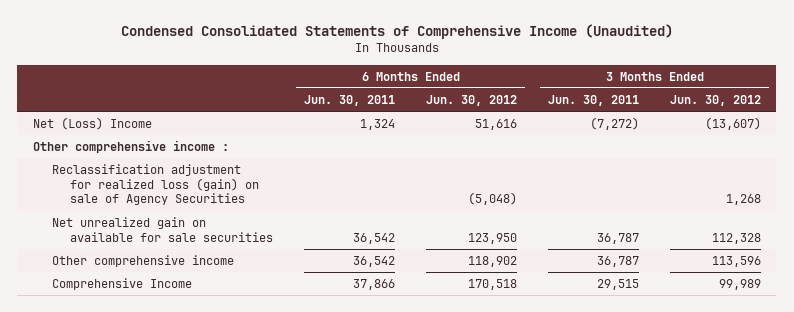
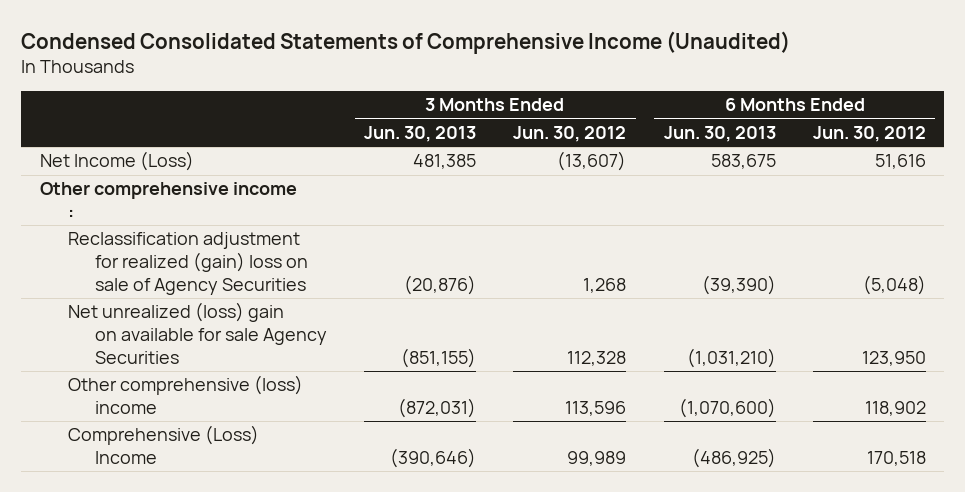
- | 6 Months Ended Jun. 30, 2011 | 6 Months Ended Jun. 30, 2012 | 3 Months Ended Jun. 30, 2011 | 3 Months Ended Jun. 30, 2012
+ | 3 Months Ended Jun. 30, 2013 | 3 Months Ended Jun. 30, 2012 | 6 Months Ended Jun. 30, 2013 | 6 Months Ended Jun. 30, 2012
- Net (Loss) Income | 1,324 | 51,616 | (7,272) | (13,607)
+ Net Income (Loss) | 481,385 | (13,607) | 583,675 | 51,616
- Reclassification adjustment for realized loss (gain) on sale of Agency Securities | | (5,048) | | 1,268
- Net unrealized gain on available for sale securities | 36,542 | 123,950 | 36,787 | 112,328
- Other comprehensive income | 36,542 | 118,902 | 36,787 | 113,596
- Comprehensive Income | 37,866 | 170,518 | 29,515 | 99,989
+ Reclassification adjustment for realized (gain) loss on sale of Agency Securities | (20,876) | 1,268 | (39,390) | (5,048)
+ Net unrealized (loss) gain on available for sale Agency Securities | (851,155) | 112,328 | (1,031,210) | 123,950
+ Other comprehensive (loss) income | (872,031) | 113,596 | (1,070,600) | 118,902
+ Comprehensive (Loss) Income | (390,646) | 99,989 | (486,925) | 170,518

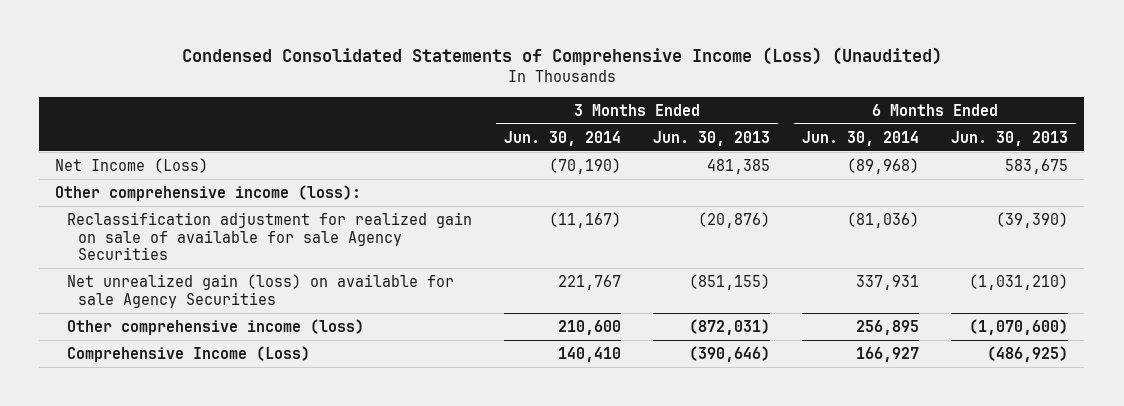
- Condensed Consolidated Statements of Comprehensive Income (Unaudited)
+ Condensed Consolidated Statements of Comprehensive Income (Loss) (Unaudited)
- | 3 Months Ended Jun. 30, 2013 | 3 Months Ended Jun. 30, 2012 | 6 Months Ended Jun. 30, 2013 | 6 Months Ended Jun. 30, 2012
+ | 3 Months Ended Jun. 30, 2014 | 3 Months Ended Jun. 30, 2013 | 6 Months Ended Jun. 30, 2014 | 6 Months Ended Jun. 30, 2013
- Other comprehensive income :
- Reclassification adjustment for realized (gain) loss on sale of Agency Securities | (20,876) | 1,268 | (39,390) | (5,048)
- Net unrealized (loss) gain on available for sale Agency Securities | (851,155) | 112,328 | (1,031,210) | 123,950
- Other comprehensive (loss) income | (872,031) | 113,596 | (1,070,600) | 118,902
- Comprehensive (Loss) Income | (390,646) | 99,989 | (486,925) | 170,518
+ Other comprehensive income (loss):
+ Reclassification adjustment for realized gain on sale of available for sale Agency Securities | (11,167) | (20,876) | (81,036) | (39,390)
+ Net unrealized gain (loss) on available for sale Agency Securities | 221,767 | (851,155) | 337,931 | (1,031,210)
+ Other comprehensive income (loss) | 210,600 | (872,031) | 256,895 | (1,070,600)
+ Comprehensive Income (Loss) | 140,410 | (390,646) | 166,927 | (486,925)

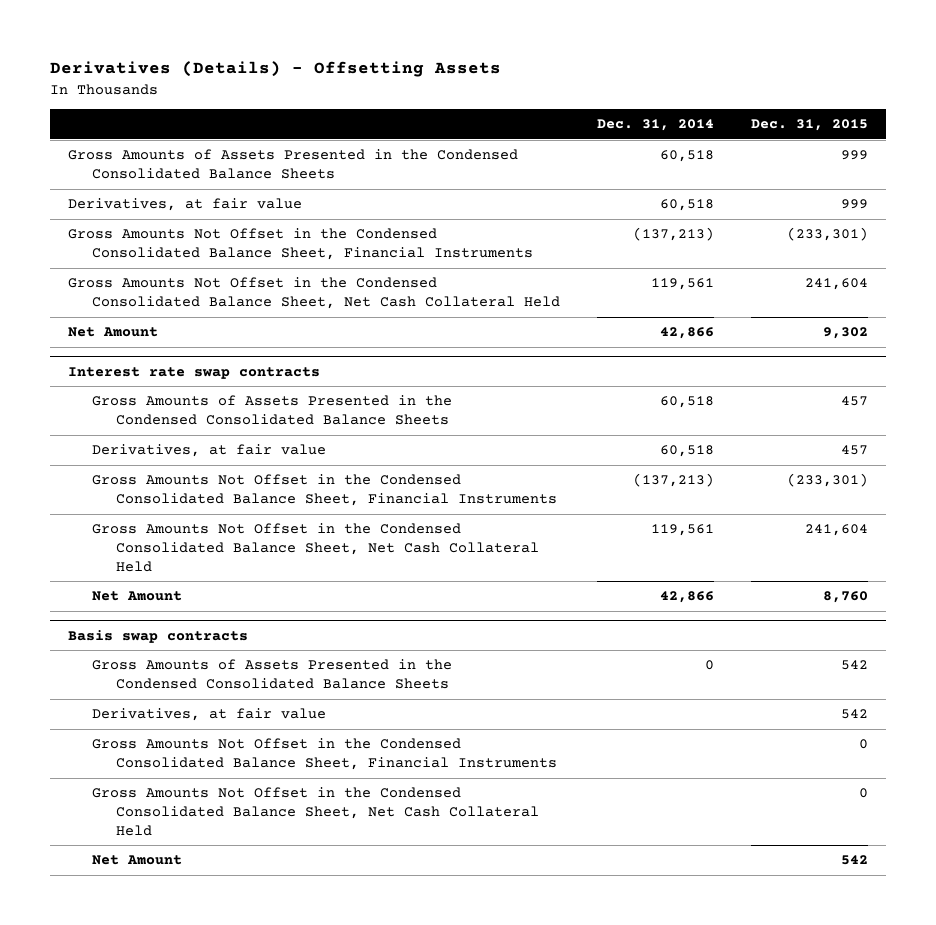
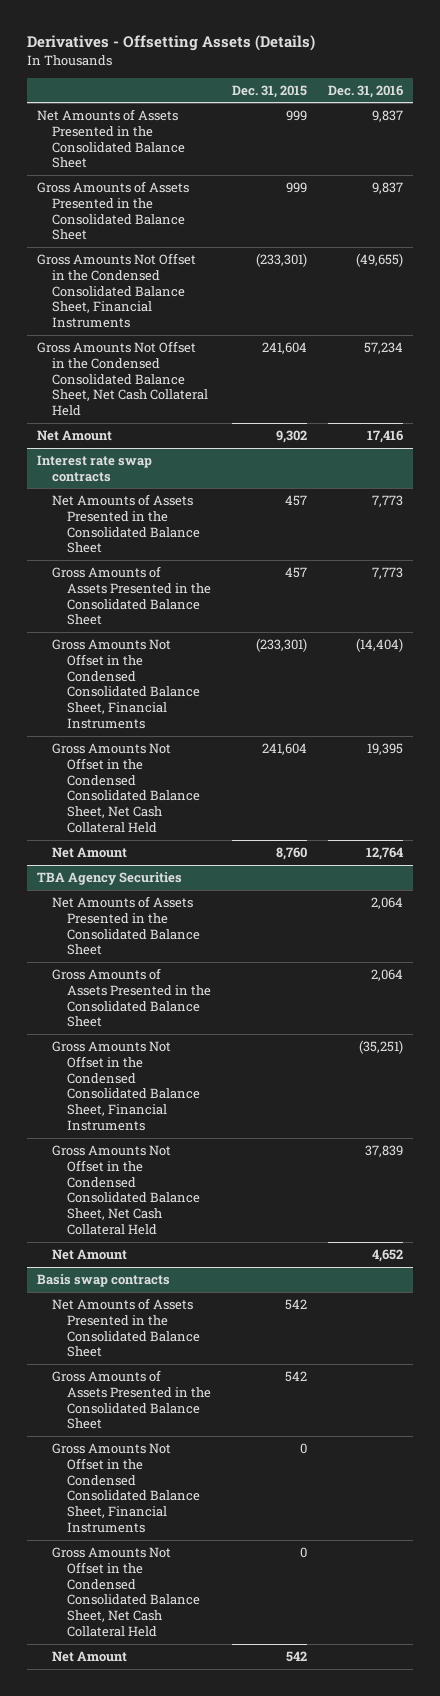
- Derivatives (Details) - Offsetting Assets
+ Derivatives - Offsetting Assets (Details)
- | Dec. 31, 2014 | Dec. 31, 2015
+ | Dec. 31, 2015 | Dec. 31, 2016
- Gross Amounts of Assets Presented in the Condensed Consolidated Balance Sheets | 60,518 | 999
- Derivatives, at fair value | 60,518 | 999
+ Net Amounts of Assets Presented in the Consolidated Balance Sheet | 999 | 9,837
+ Gross Amounts of Assets Presented in the Consolidated Balance Sheet | 999 | 9,837
@ Interest rate swap contracts
- Gross Amounts of Assets Presented in the Condensed Consolidated Balance Sheets | 60,518 | 457
- Derivatives, at fair value | 60,518 | 457
+ Net Amounts of Assets Presented in the Consolidated Balance Sheet | 457 | 7,773
+ Gross Amounts of Assets Presented in the Consolidated Balance Sheet | 457 | 7,773
+ TBA Agency Securities
+ Net Amounts of Assets Presented in the Consolidated Balance Sheet | | 2,064
+ Gross Amounts of Assets Presented in the Consolidated Balance Sheet | | 2,064
+ Gross Amounts Not Offset in the Condensed Consolidated Balance Sheet, Financial Instruments | | (35,251)
+ Gross Amounts Not Offset in the Condensed Consolidated Balance Sheet, Net Cash Collateral Held | | 37,839
+ Net Amount | | 4,652
@ Basis swap contracts
- Gross Amounts of Assets Presented in the Condensed Consolidated Balance Sheets | 0 | 542
- Derivatives, at fair value | | 542
+ Net Amounts of Assets Presented in the Consolidated Balance Sheet | 542 |
+ Gross Amounts of Assets Presented in the Consolidated Balance Sheet | 542 |

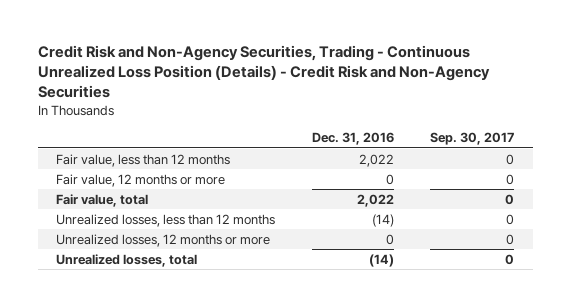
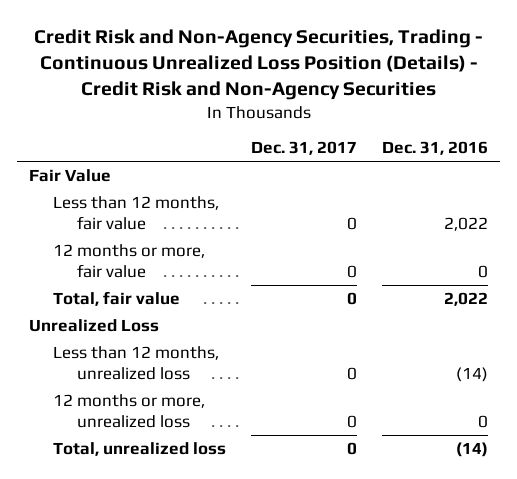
- | Dec. 31, 2016 | Sep. 30, 2017
+ | Dec. 31, 2017 | Dec. 31, 2016
- Fair value, less than 12 months | 2,022 | 0
- Fair value, 12 months or more | 0 | 0
- Fair value, total | 2,022 | 0
- Unrealized losses, less than 12 months | (14) | 0
- Unrealized losses, 12 months or more | 0 | 0
- Unrealized losses, total | (14) | 0
+ Fair Value
+ Less than 12 months, fair value | 0 | 2,022
+ 12 months or more, fair value | 0 | 0
+ Total, fair value | 0 | 2,022
+ Unrealized Loss
+ Less than 12 months, unrealized loss | 0 | (14)
+ 12 months or more, unrealized loss | 0 | 0
+ Total, unrealized loss | 0 | (14)

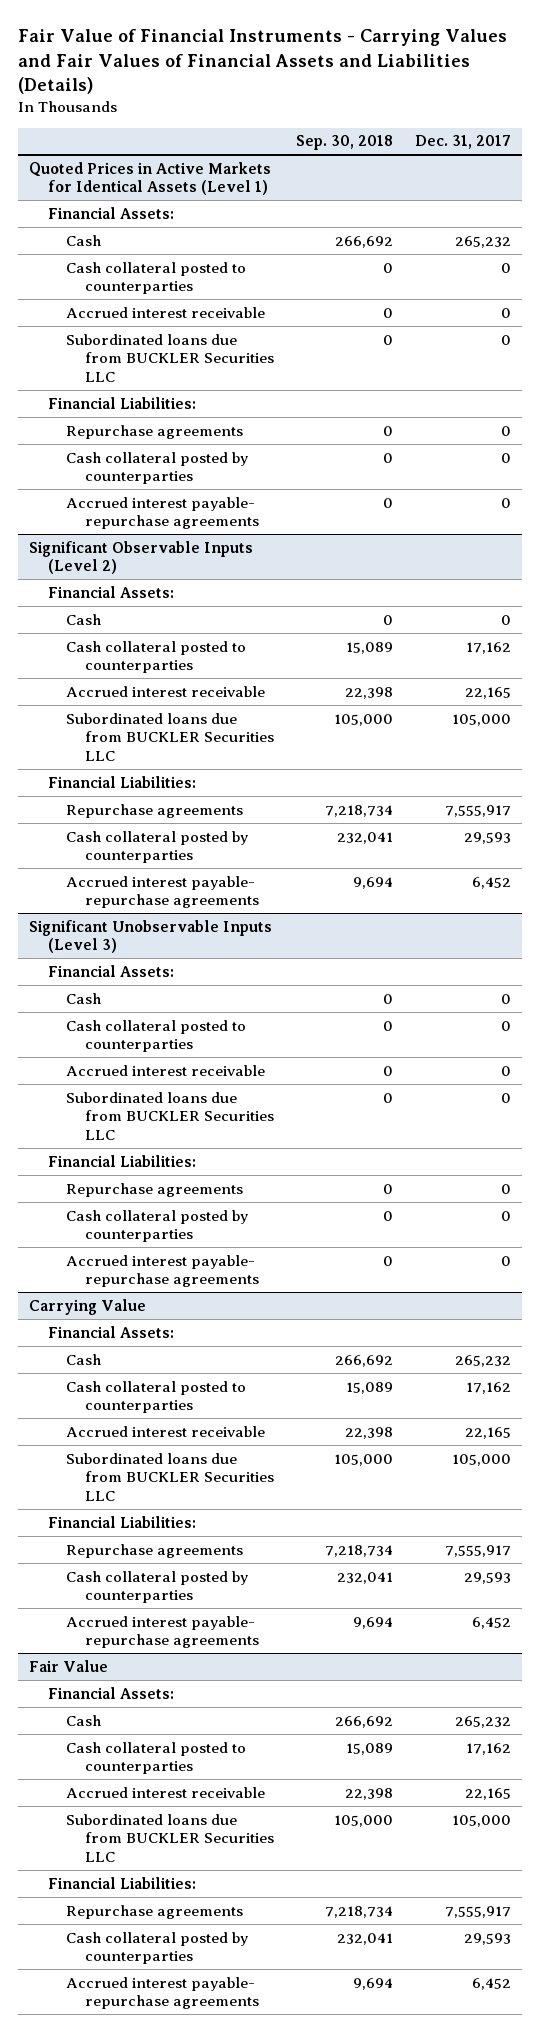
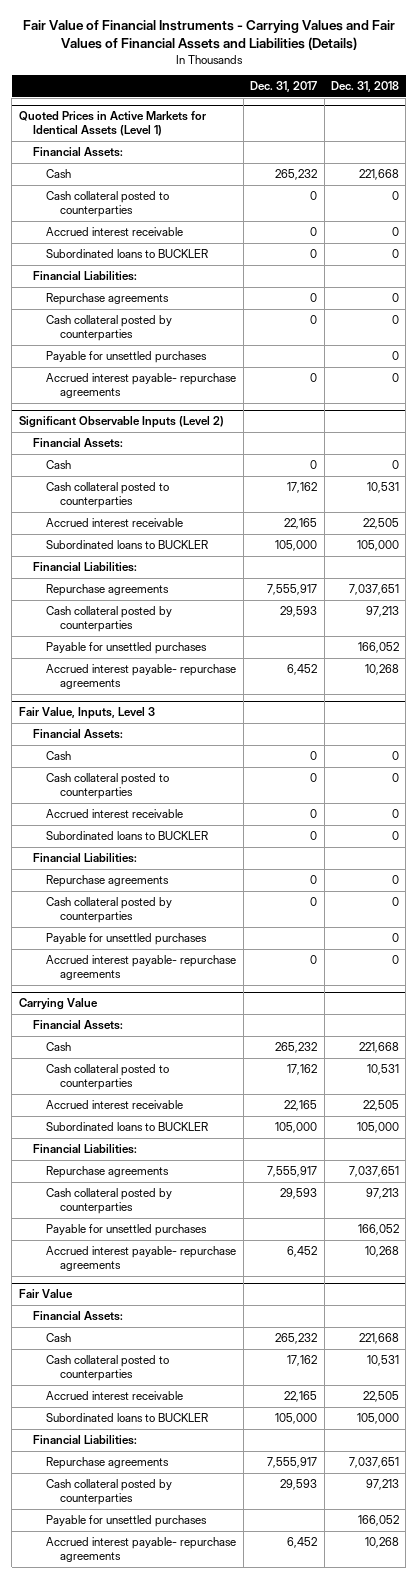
- | Sep. 30, 2018 | Dec. 31, 2017
+ | Dec. 31, 2017 | Dec. 31, 2018
@ Quoted Prices in Active Markets for Identical Assets (Level 1)
- Subordinated loans due from BUCKLER Securities LLC | 0 | 0
+ Subordinated loans to BUCKLER | 0 | 0
+ Payable for unsettled purchases | | 0
@ Significant Observable Inputs (Level 2)
- Subordinated loans due from BUCKLER Securities LLC | 105,000 | 105,000
+ Subordinated loans to BUCKLER | 105,000 | 105,000
+ Payable for unsettled purchases | | 166,052
- Significant Unobservable Inputs (Level 3)
+ Fair Value, Inputs, Level 3
- Subordinated loans due from BUCKLER Securities LLC | 0 | 0
+ Subordinated loans to BUCKLER | 0 | 0
+ Payable for unsettled purchases | | 0
@ Carrying Value
- Subordinated loans due from BUCKLER Securities LLC | 105,000 | 105,000
+ Subordinated loans to BUCKLER | 105,000 | 105,000
+ Payable for unsettled purchases | | 166,052
@ Fair Value
- Subordinated loans due from BUCKLER Securities LLC | 105,000 | 105,000
+ Subordinated loans to BUCKLER | 105,000 | 105,000
+ Payable for unsettled purchases | | 166,052

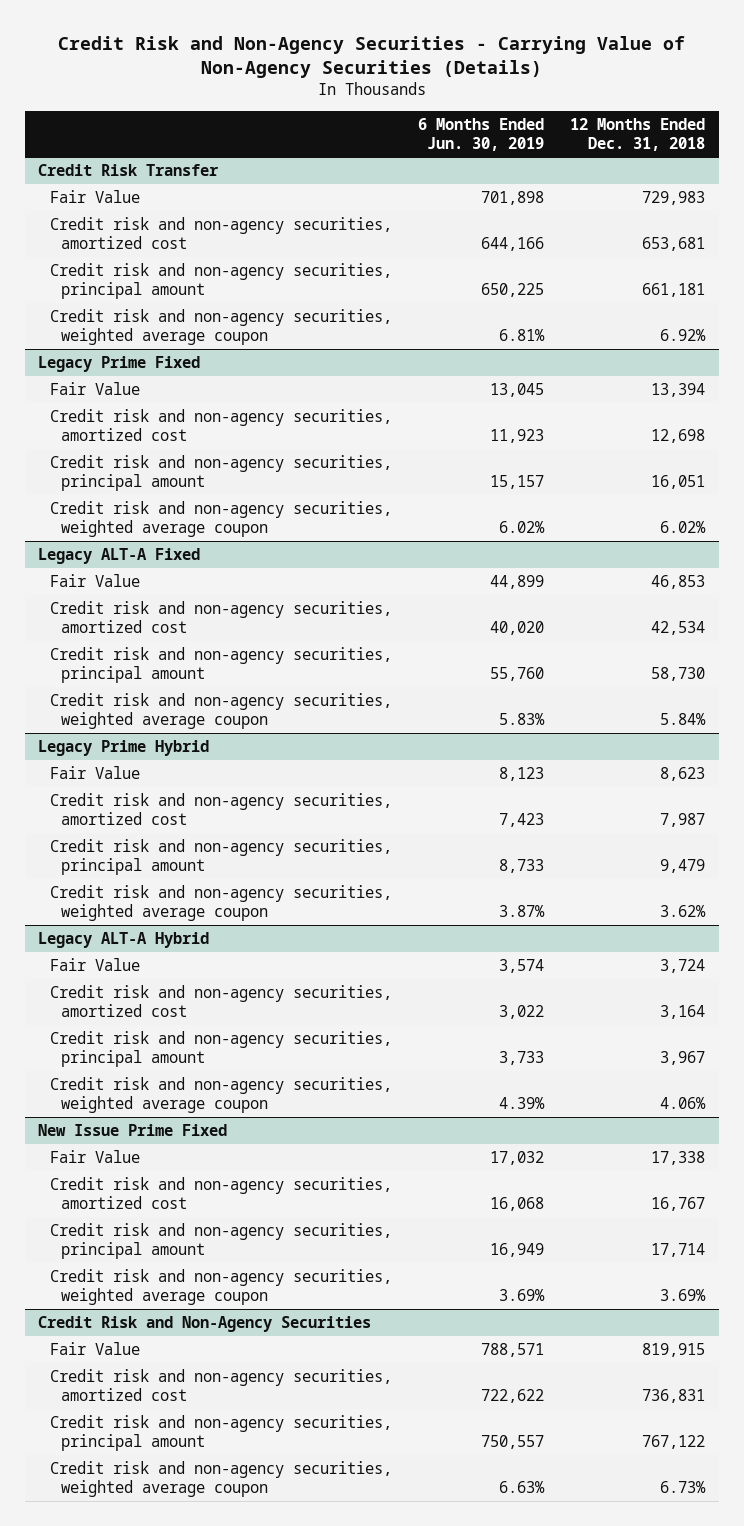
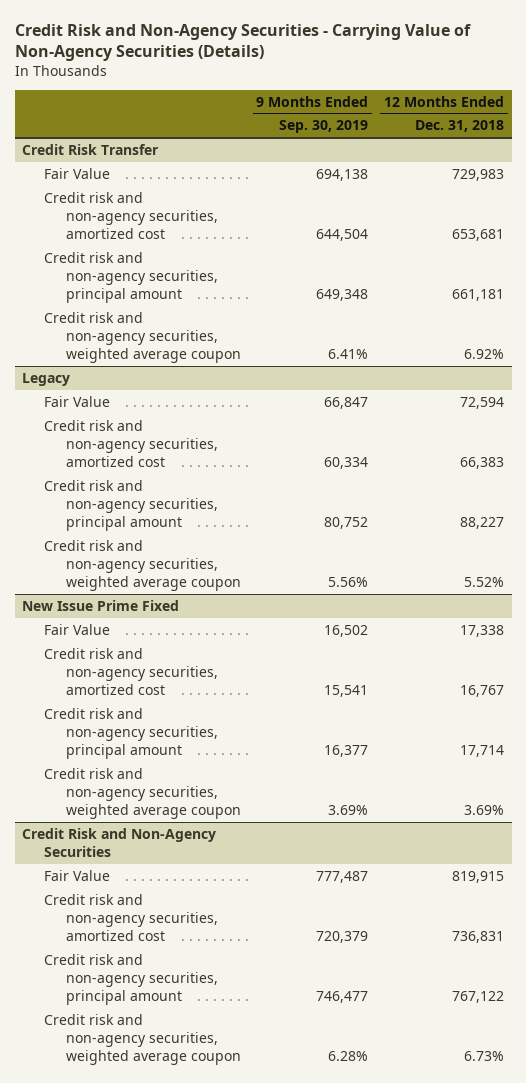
- | 6 Months Ended Jun. 30, 2019 | 12 Months Ended Dec. 31, 2018
+ | 9 Months Ended Sep. 30, 2019 | 12 Months Ended Dec. 31, 2018
- Legacy Prime Fixed
- Fair Value | 13,045 | 13,394
- Credit risk and non-agency securities, amortized cost | 11,923 | 12,698
- Credit risk and non-agency securities, principal amount | 15,157 | 16,051
- Credit risk and non-agency securities, weighted average coupon | 6.02% | 6.02%
- Legacy ALT-A Fixed
- Fair Value | 44,899 | 46,853
- Credit risk and non-agency securities, amortized cost | 40,020 | 42,534
- Credit risk and non-agency securities, principal amount | 55,760 | 58,730
- Credit risk and non-agency securities, weighted average coupon | 5.83% | 5.84%
- Legacy Prime Hybrid
- Fair Value | 8,123 | 8,623
- Credit risk and non-agency securities, amortized cost | 7,423 | 7,987
- Credit risk and non-agency securities, principal amount | 8,733 | 9,479
- Credit risk and non-agency securities, weighted average coupon | 3.87% | 3.62%
- Legacy ALT-A Hybrid
- Fair Value | 3,574 | 3,724
- Credit risk and non-agency securities, amortized cost | 3,022 | 3,164
- Credit risk and non-agency securities, principal amount | 3,733 | 3,967
- Credit risk and non-agency securities, weighted average coupon | 4.39% | 4.06%
+ Legacy
+ Fair Value | 66,847 | 72,594
+ Credit risk and non-agency securities, amortized cost | 60,334 | 66,383
+ Credit risk and non-agency securities, principal amount | 80,752 | 88,227
+ Credit risk and non-agency securities, weighted average coupon | 5.56% | 5.52%

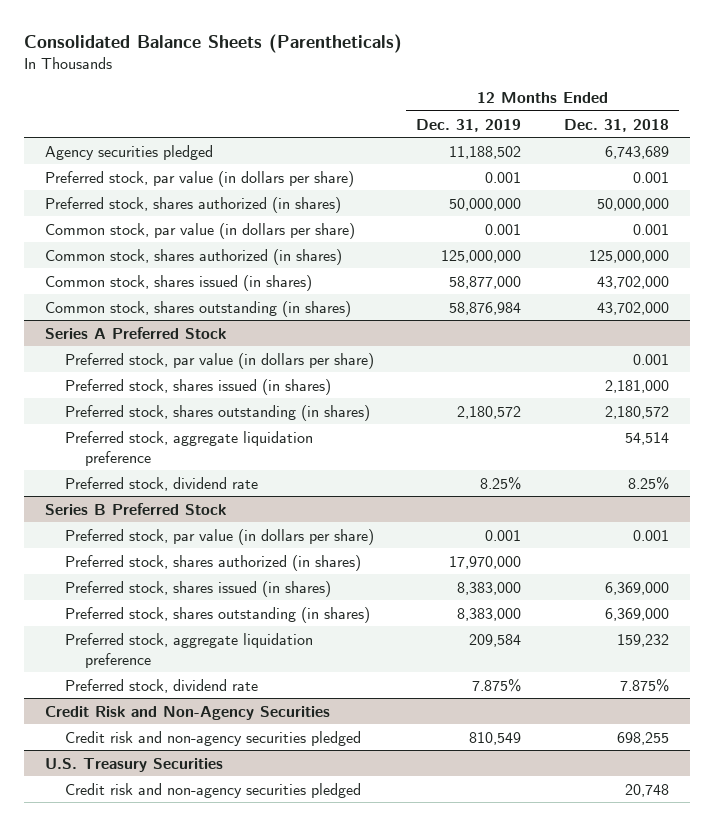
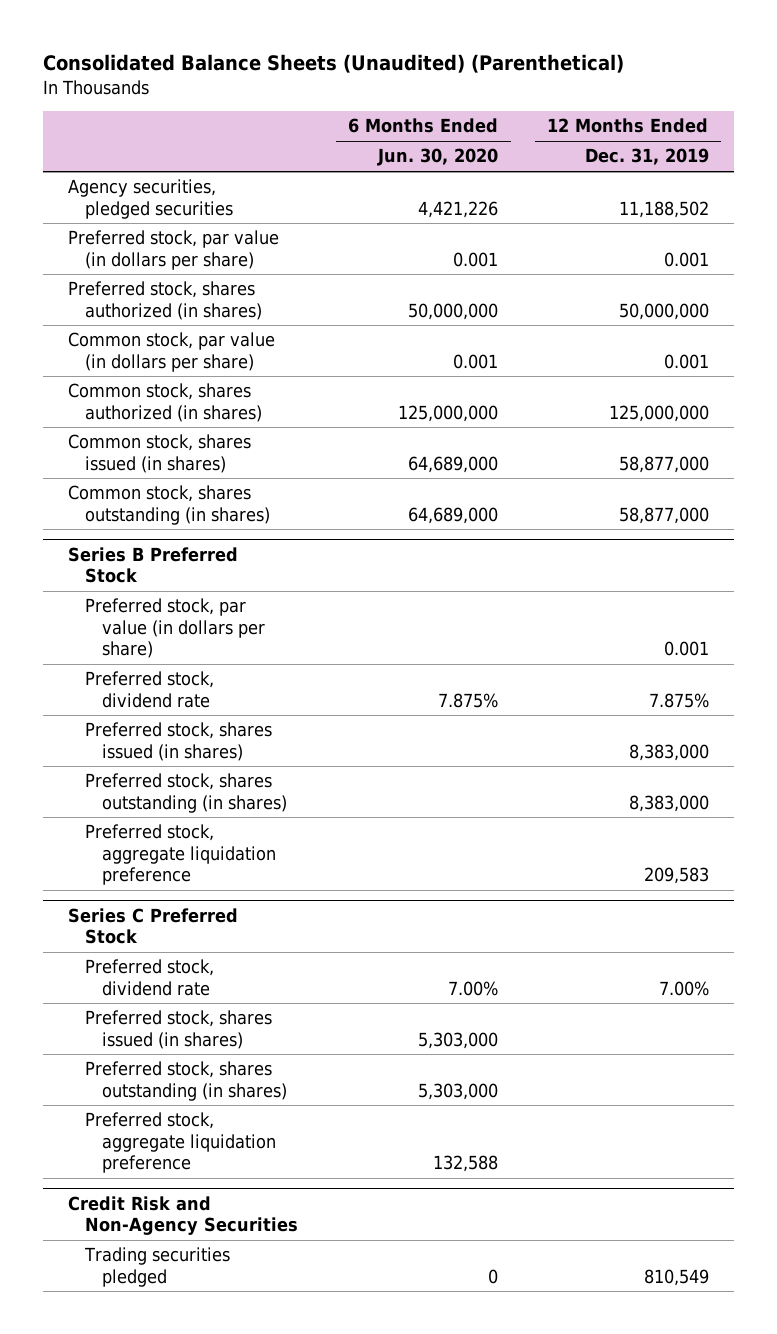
- Consolidated Balance Sheets (Parentheticals)
+ Consolidated Balance Sheets (Unaudited) (Parenthetical)
- | 12 Months Ended Dec. 31, 2019 | 12 Months Ended Dec. 31, 2018
+ | 6 Months Ended Jun. 30, 2020 | 12 Months Ended Dec. 31, 2019
- Agency securities pledged | 11,188,502 | 6,743,689
+ Agency securities, pledged securities | 4,421,226 | 11,188,502
- Common stock, shares outstanding (in shares) | 58,876,984 | 43,702,000
- Series A Preferred Stock
- Preferred stock, par value (in dollars per share) | | 0.001
- Preferred stock, shares issued (in shares) | | 2,181,000
- Preferred stock, shares outstanding (in shares) | 2,180,572 | 2,180,572
- Preferred stock, aggregate liquidation preference | | 54,514
- Preferred stock, dividend rate | 8.25% | 8.25%
+ Common stock, shares outstanding (in shares) | 64,689,000 | 58,877,000
@ Series B Preferred Stock
- Preferred stock, shares authorized (in shares) | 17,970,000 |
moved up: Preferred stock, dividend rate | 7.875% | 7.875%
- Preferred stock, aggregate liquidation preference | 209,584 | 159,232
+ Preferred stock, aggregate liquidation preference | | 209,583
+ Series C Preferred Stock
+ Preferred stock, dividend rate | 7.00% | 7.00%
+ Preferred stock, shares issued (in shares) | 5,303,000 |
+ Preferred stock, shares outstanding (in shares) | 5,303,000 |
+ Preferred stock, aggregate liquidation preference | 132,588 |
@ Credit Risk and Non-Agency Securities
- Credit risk and non-agency securities pledged | 810,549 | 698,255
- U.S. Treasury Securities
- Credit risk and non-agency securities pledged | | 20,748
@ Credit Risk and Non-Agency Securities
+ Trading securities pledged | 0 | 810,549

